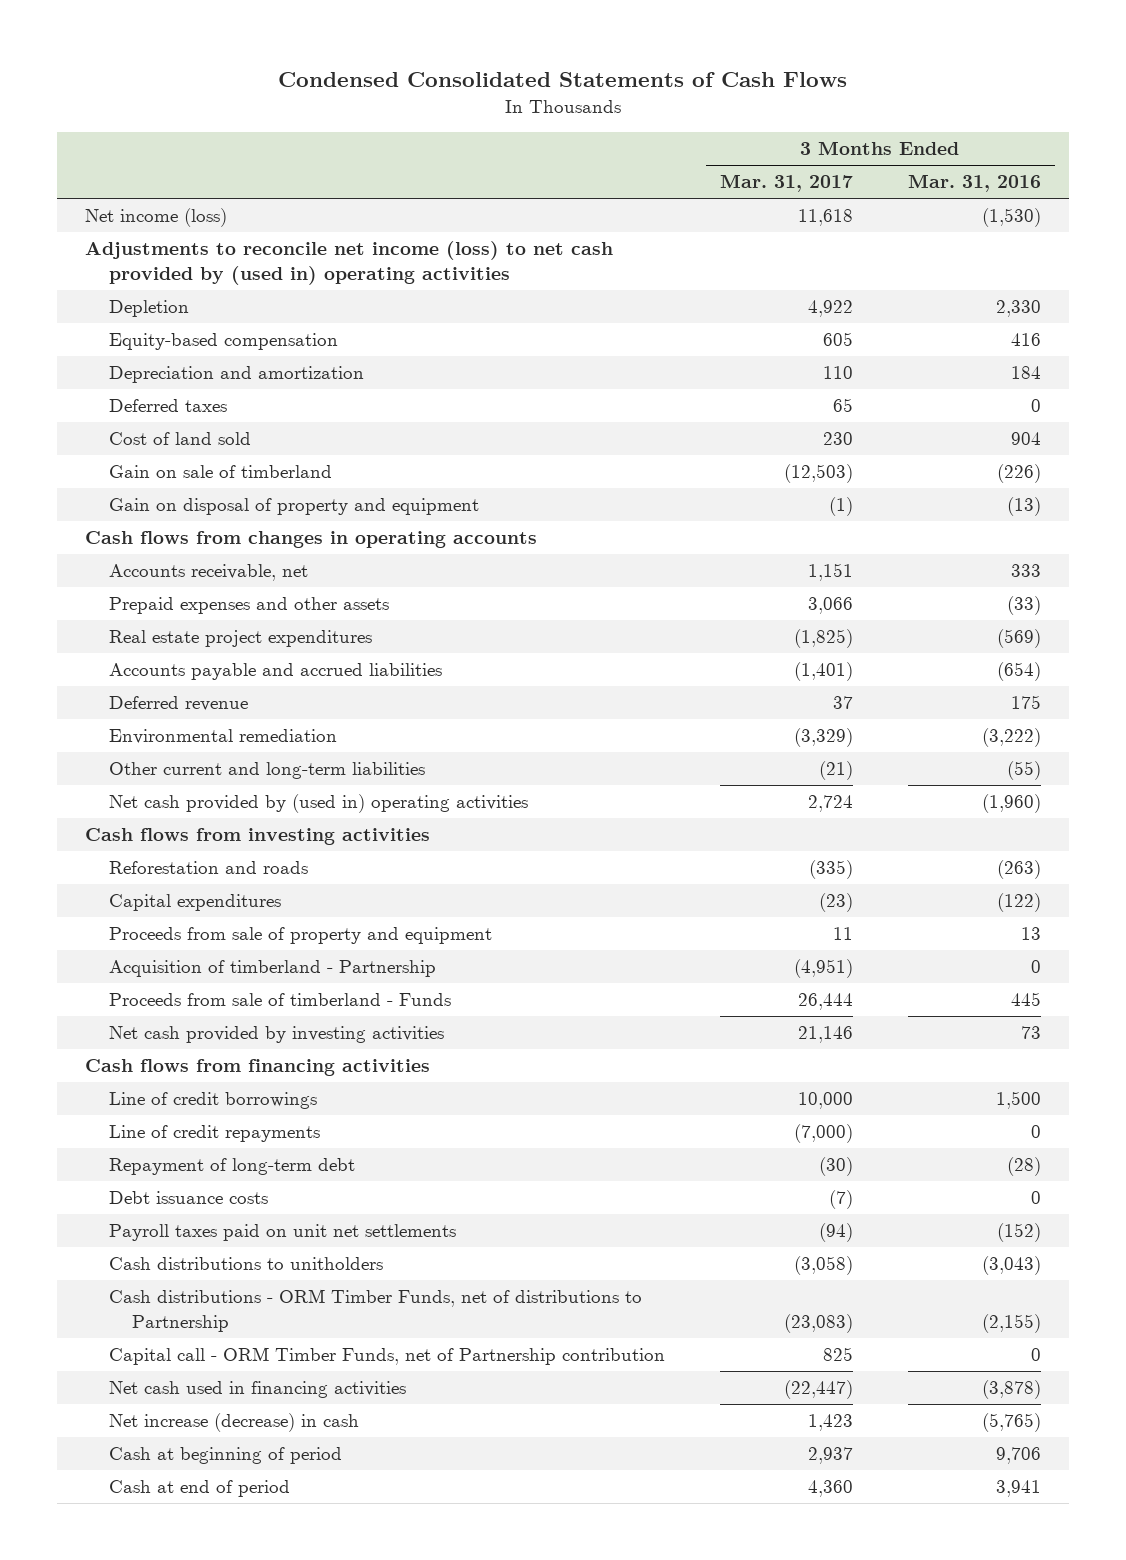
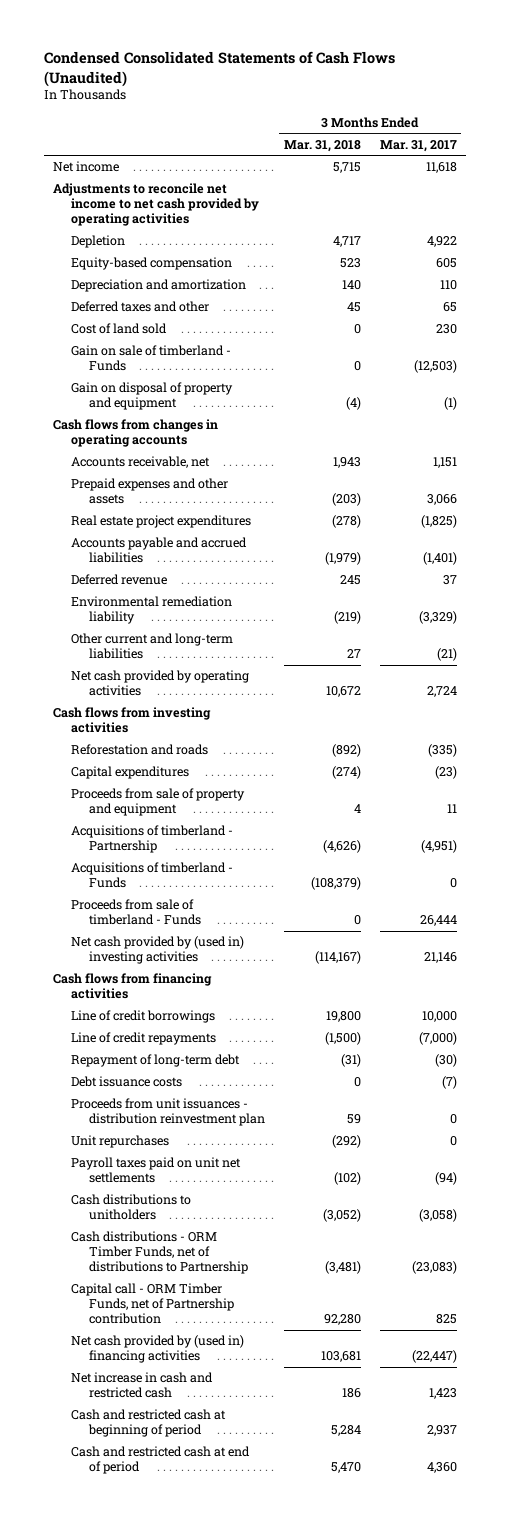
- Condensed Consolidated Statements of Cash Flows
+ Condensed Consolidated Statements of Cash Flows (Unaudited)
- | 3 Months Ended Mar. 31, 2017 | 3 Months Ended Mar. 31, 2016
+ | 3 Months Ended Mar. 31, 2018 | 3 Months Ended Mar. 31, 2017
- Net income (loss) | 11,618 | (1,530)
- Adjustments to reconcile net income (loss) to net cash provided by (used in) operating activities
+ Net income | 5,715 | 11,618
+ Adjustments to reconcile net income to net cash provided by operating activities
- Deferred taxes | 65 | 0
+ Deferred taxes and other | 45 | 65
- Gain on sale of timberland | (12,503) | (226)
+ Gain on sale of timberland - Funds | 0 | (12,503)
- Environmental remediation | (3,329) | (3,222)
+ Environmental remediation liability | (219) | (3,329)
- Net cash provided by (used in) operating activities | 2,724 | (1,960)
+ Net cash provided by operating activities | 10,672 | 2,724
- Acquisition of timberland - Partnership | (4,951) | 0
+ Acquisitions of timberland - Partnership | (4,626) | (4,951)
+ Acquisitions of timberland - Funds | (108,379) | 0
- Net cash provided by investing activities | 21,146 | 73
+ Net cash provided by (used in) investing activities | (114,167) | 21,146
+ Proceeds from unit issuances - distribution reinvestment plan | 59 | 0
+ Unit repurchases | (292) | 0
- Net cash used in financing activities | (22,447) | (3,878)
- Net increase (decrease) in cash | 1,423 | (5,765)
- Cash at beginning of period | 2,937 | 9,706
- Cash at end of period | 4,360 | 3,941
+ Net cash provided by (used in) financing activities | 103,681 | (22,447)
+ Net increase in cash and restricted cash | 186 | 1,423
+ Cash and restricted cash at beginning of period | 5,284 | 2,937
+ Cash and restricted cash at end of period | 5,470 | 4,360

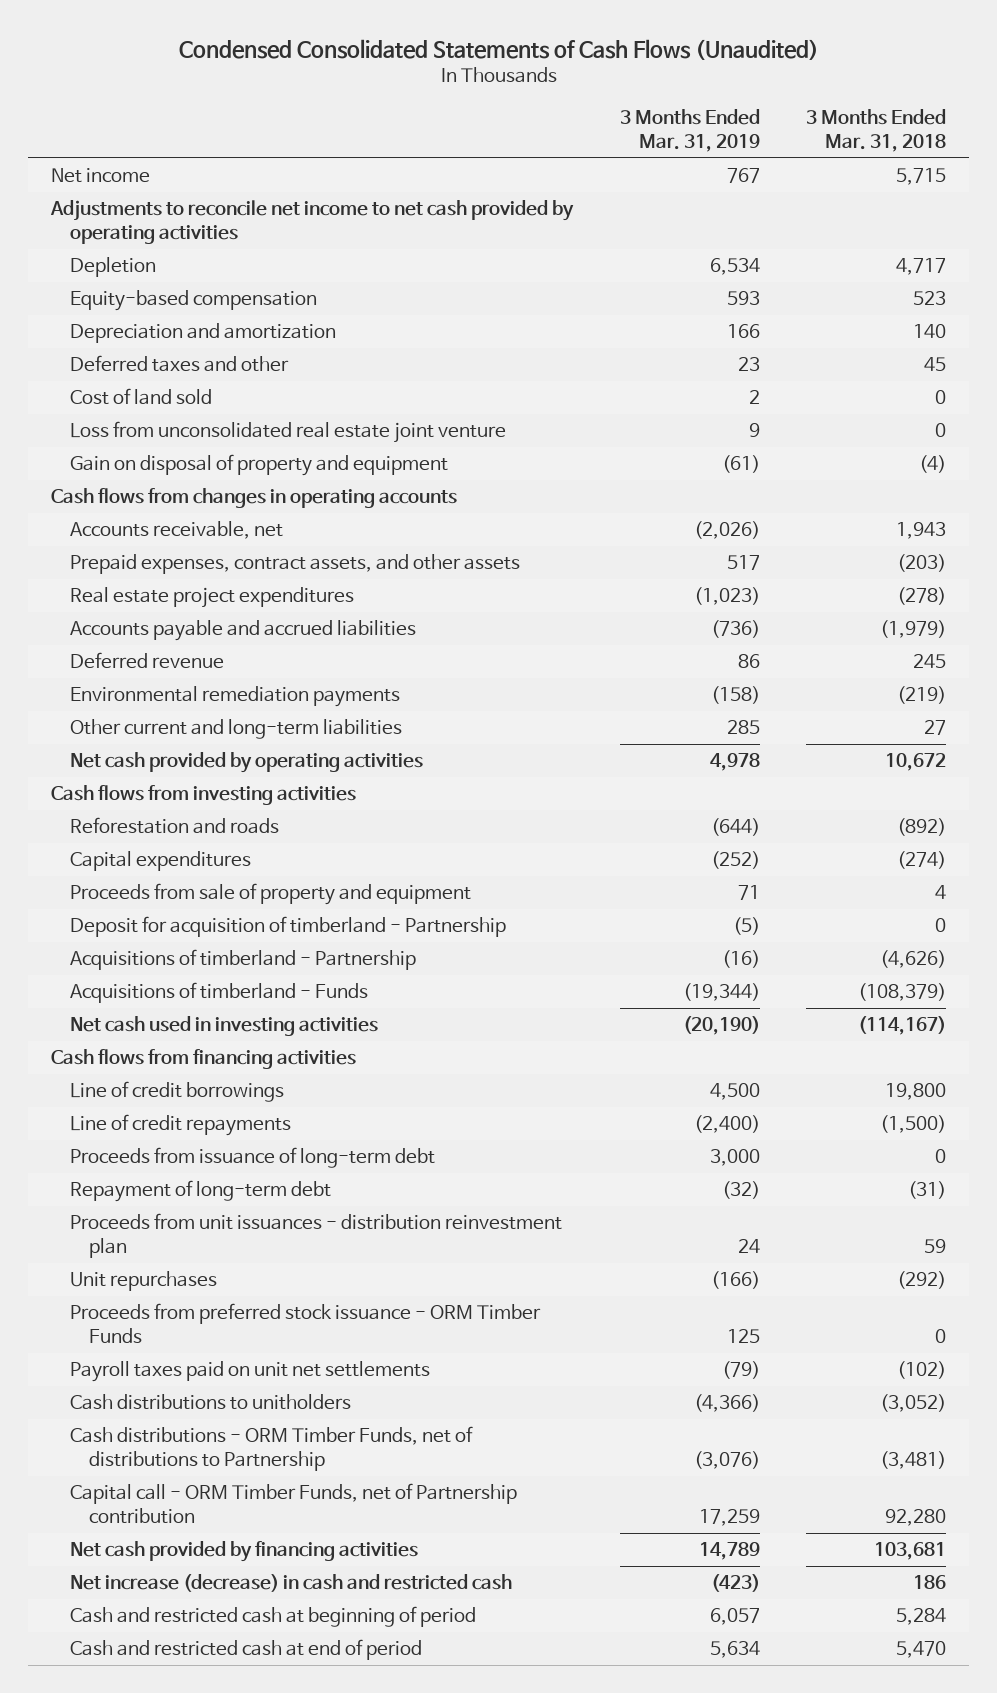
- | 3 Months Ended Mar. 31, 2018 | 3 Months Ended Mar. 31, 2017
+ | 3 Months Ended Mar. 31, 2019 | 3 Months Ended Mar. 31, 2018
- Gain on sale of timberland - Funds | 0 | (12,503)
+ Loss from unconsolidated real estate joint venture | 9 | 0
- Prepaid expenses and other assets | (203) | 3,066
+ Prepaid expenses, contract assets, and other assets | 517 | (203)
- Environmental remediation liability | (219) | (3,329)
+ Environmental remediation payments | (158) | (219)
+ Deposit for acquisition of timberland - Partnership | (5) | 0
- Proceeds from sale of timberland - Funds | 0 | 26,444
- Net cash provided by (used in) investing activities | (114,167) | 21,146
+ Net cash used in investing activities | (20,190) | (114,167)
+ Proceeds from issuance of long-term debt | 3,000 | 0
- Debt issuance costs | 0 | (7)
+ Proceeds from preferred stock issuance - ORM Timber Funds | 125 | 0
- Net cash provided by (used in) financing activities | 103,681 | (22,447)
- Net increase in cash and restricted cash | 186 | 1,423
+ Net cash provided by financing activities | 14,789 | 103,681
+ Net increase (decrease) in cash and restricted cash | (423) | 186

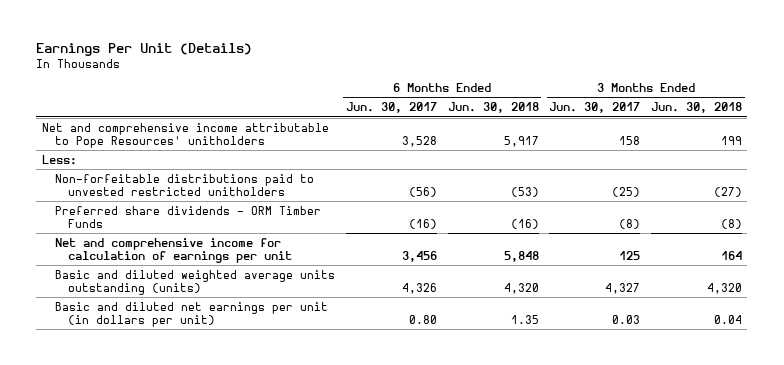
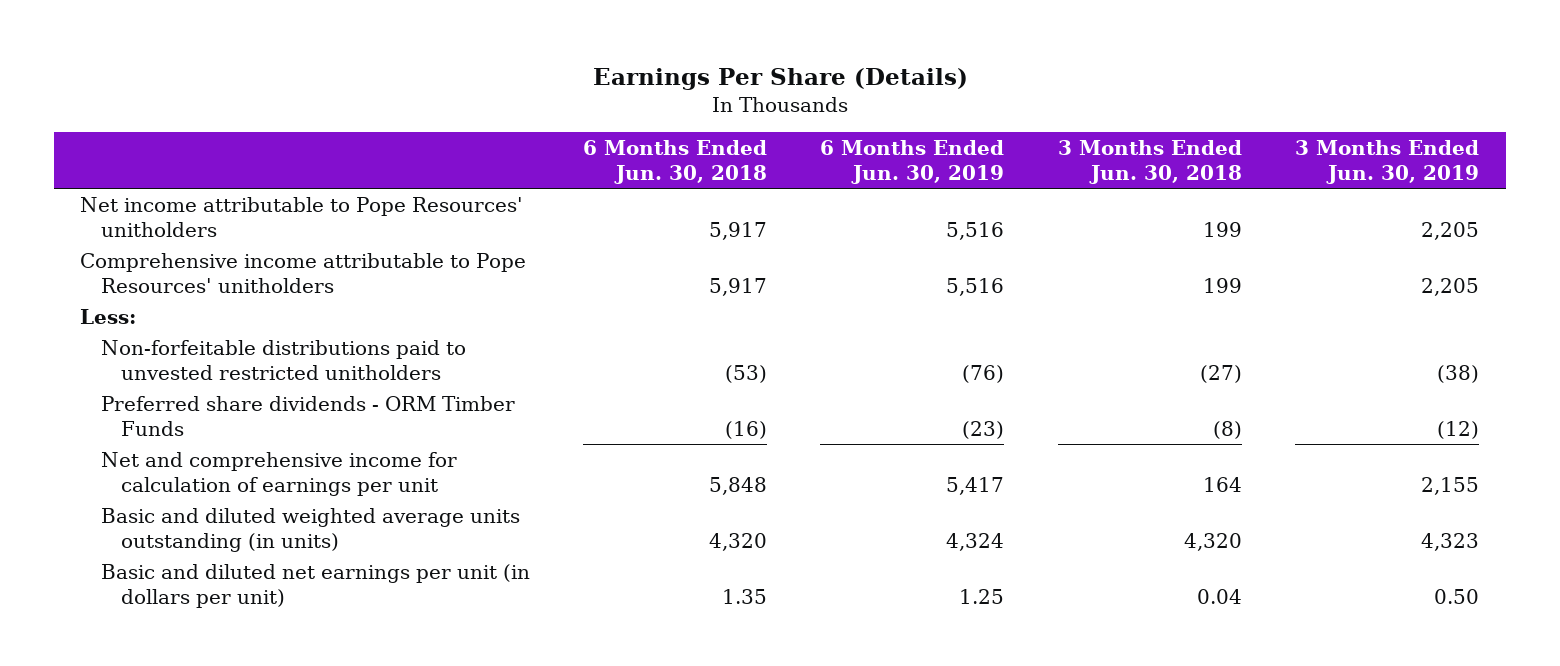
- Earnings Per Unit (Details)
+ Earnings Per Share (Details)
- | 6 Months Ended Jun. 30, 2017 | 6 Months Ended Jun. 30, 2018 | 3 Months Ended Jun. 30, 2017 | 3 Months Ended Jun. 30, 2018
+ | 6 Months Ended Jun. 30, 2018 | 6 Months Ended Jun. 30, 2019 | 3 Months Ended Jun. 30, 2018 | 3 Months Ended Jun. 30, 2019
- Net and comprehensive income attributable to Pope Resources' unitholders | 3,528 | 5,917 | 158 | 199
+ Net income attributable to Pope Resources' unitholders | 5,917 | 5,516 | 199 | 2,205
+ Comprehensive income attributable to Pope Resources' unitholders | 5,917 | 5,516 | 199 | 2,205
- Basic and diluted weighted average units outstanding (units) | 4,326 | 4,320 | 4,327 | 4,320
+ Basic and diluted weighted average units outstanding (in units) | 4,320 | 4,324 | 4,320 | 4,323

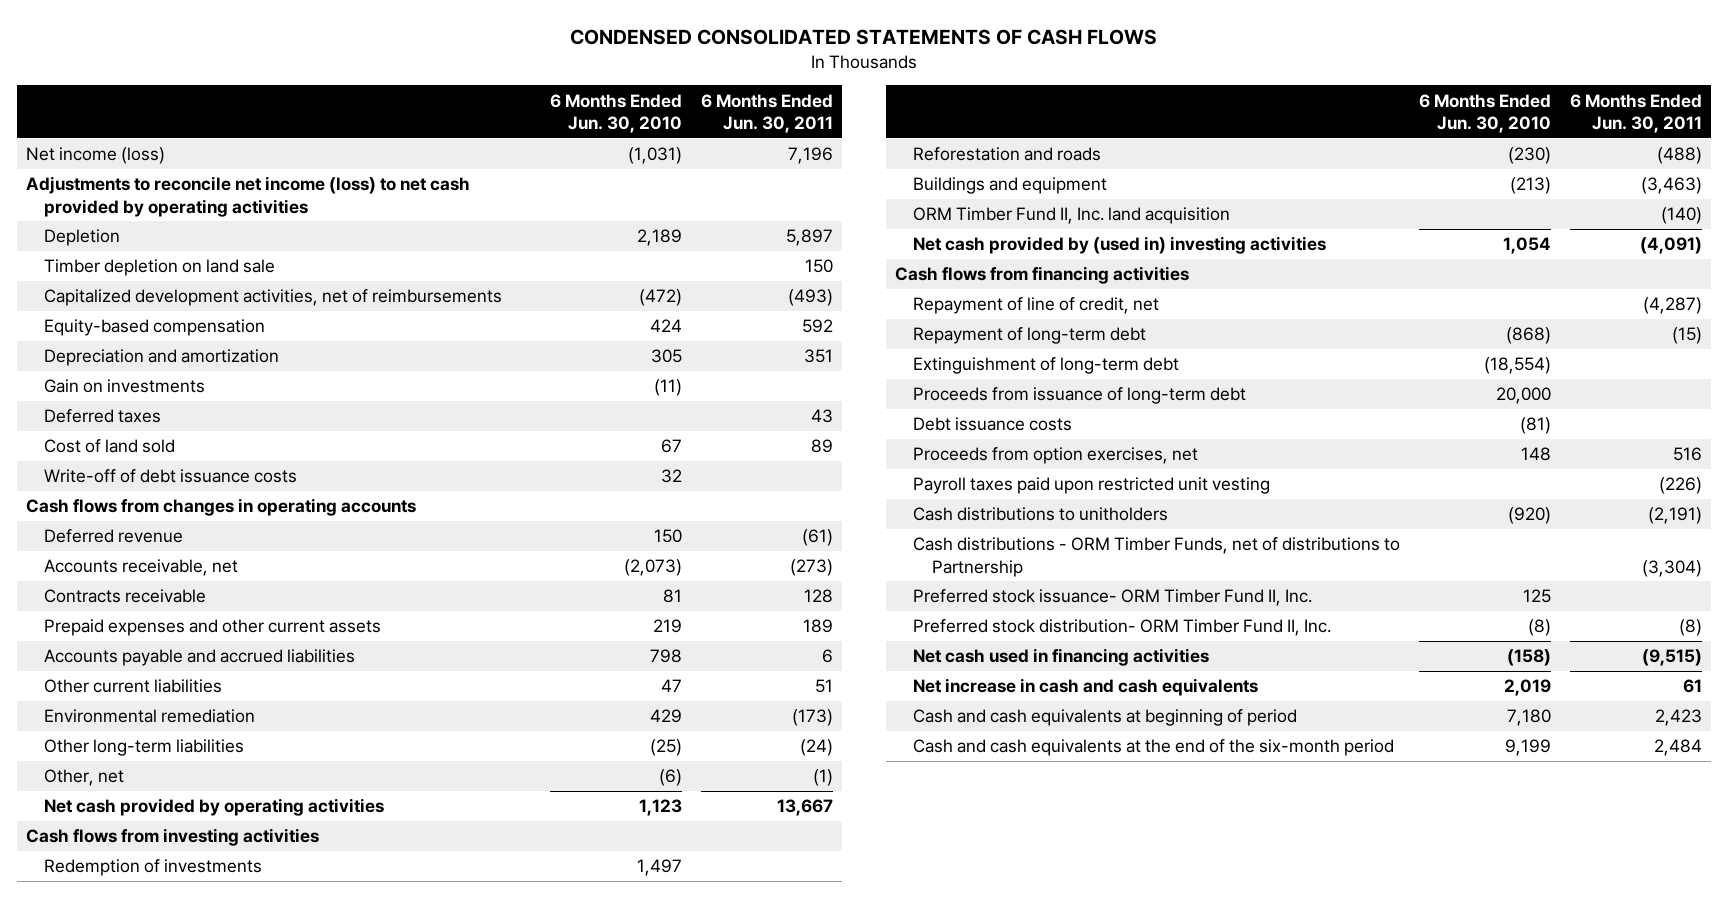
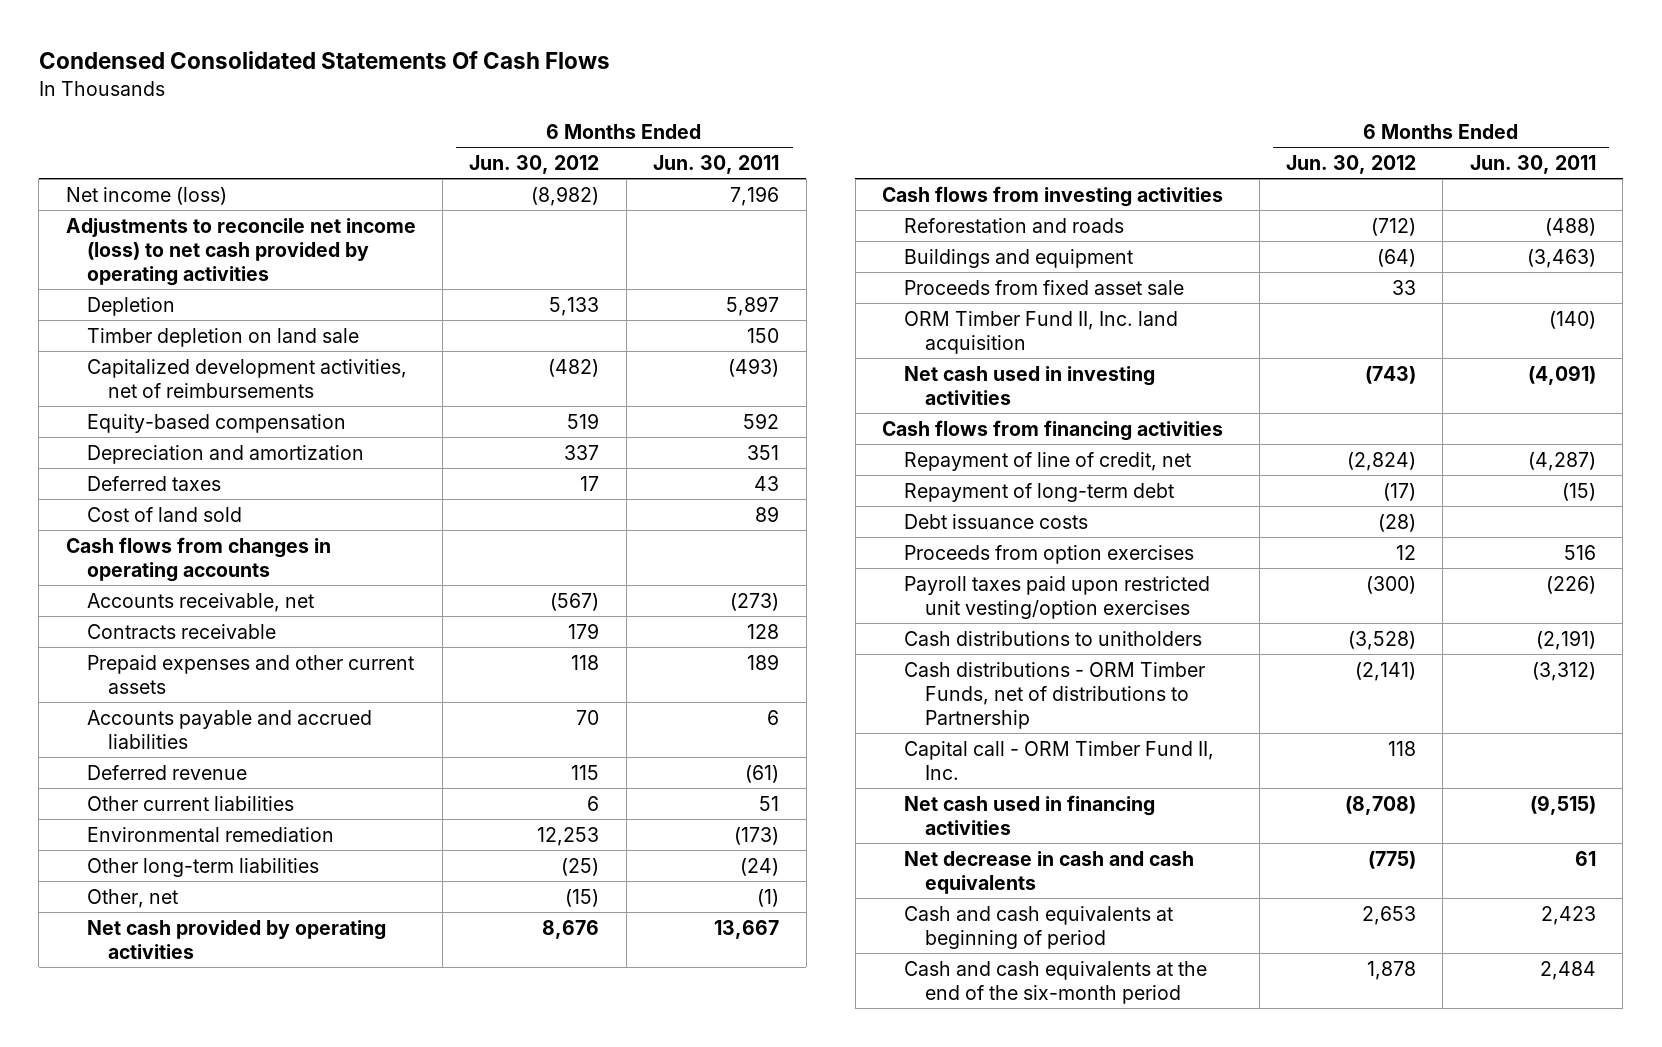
- CONDENSED CONSOLIDATED STATEMENTS OF CASH FLOWS
+ Condensed Consolidated Statements Of Cash Flows
- | 6 Months Ended Jun. 30, 2010 | 6 Months Ended Jun. 30, 2011
+ | 6 Months Ended Jun. 30, 2012 | 6 Months Ended Jun. 30, 2011
- Gain on investments | (11) |
- Write-off of debt issuance costs | 32 |
moved down: Deferred revenue | 115 | (61)
- Redemption of investments | 1,497 |
+ Proceeds from fixed asset sale | 33 |
- Net cash provided by (used in) investing activities | 1,054 | (4,091)
+ Net cash used in investing activities | (743) | (4,091)
- Extinguishment of long-term debt | (18,554) |
- Proceeds from issuance of long-term debt | 20,000 |
- Proceeds from option exercises, net | 148 | 516
- Payroll taxes paid upon restricted unit vesting | | (226)
+ Proceeds from option exercises | 12 | 516
+ Payroll taxes paid upon restricted unit vesting/option exercises | (300) | (226)
- Cash distributions - ORM Timber Funds, net of distributions to Partnership | | (3,304)
- Preferred stock issuance- ORM Timber Fund II, Inc. | 125 |
- Preferred stock distribution- ORM Timber Fund II, Inc. | (8) | (8)
+ Cash distributions - ORM Timber Funds, net of distributions to Partnership | (2,141) | (3,312)
+ Capital call - ORM Timber Fund II, Inc. | 118 |
- Net increase in cash and cash equivalents | 2,019 | 61
+ Net decrease in cash and cash equivalents | (775) | 61

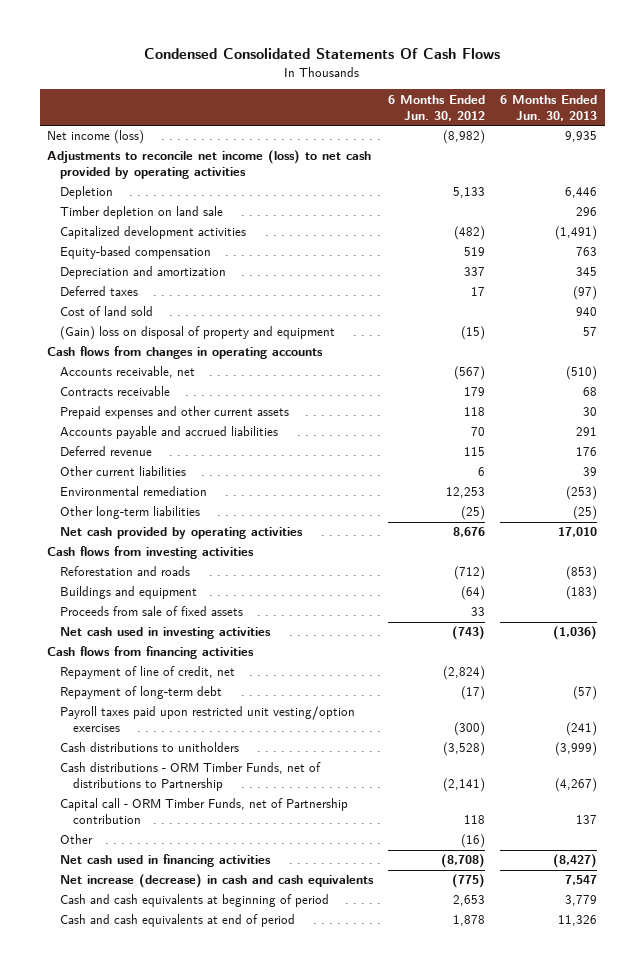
- | 6 Months Ended Jun. 30, 2012 | 6 Months Ended Jun. 30, 2011
+ | 6 Months Ended Jun. 30, 2012 | 6 Months Ended Jun. 30, 2013
- Capitalized development activities, net of reimbursements | (482) | (493)
+ Capitalized development activities | (482) | (1,491)
+ (Gain) loss on disposal of property and equipment | (15) | 57
- Other, net | (15) | (1)
- Proceeds from fixed asset sale | 33 |
- ORM Timber Fund II, Inc. land acquisition | | (140)
+ Proceeds from sale of fixed assets | 33 |
- Debt issuance costs | (28) |
- Proceeds from option exercises | 12 | 516
- Capital call - ORM Timber Fund II, Inc. | 118 |
+ Capital call - ORM Timber Funds, net of Partnership contribution | 118 | 137
+ Other | (16) |
- Net decrease in cash and cash equivalents | (775) | 61
+ Net increase (decrease) in cash and cash equivalents | (775) | 7,547
- Cash and cash equivalents at the end of the six-month period | 1,878 | 2,484
+ Cash and cash equivalents at end of period | 1,878 | 11,326

